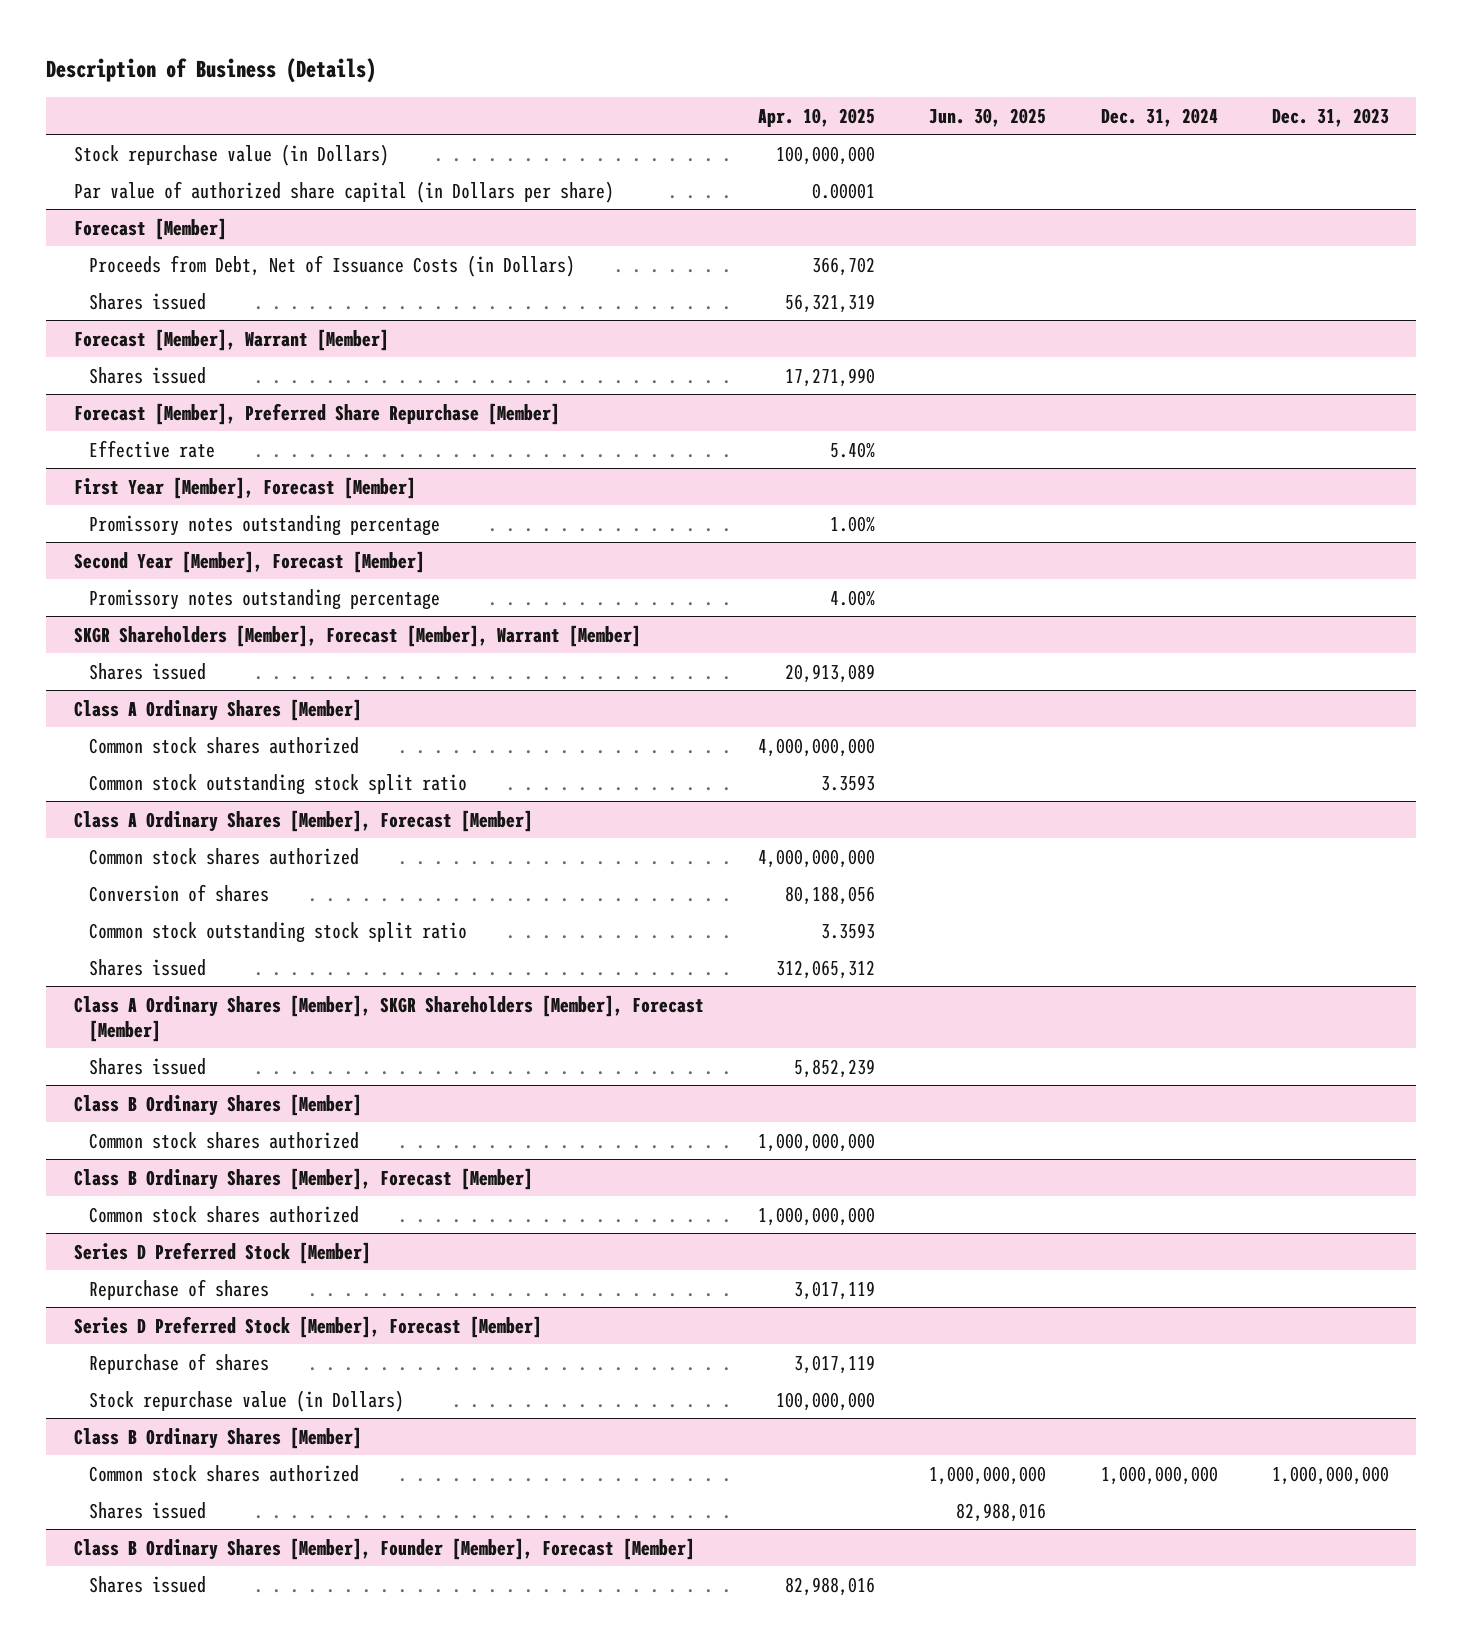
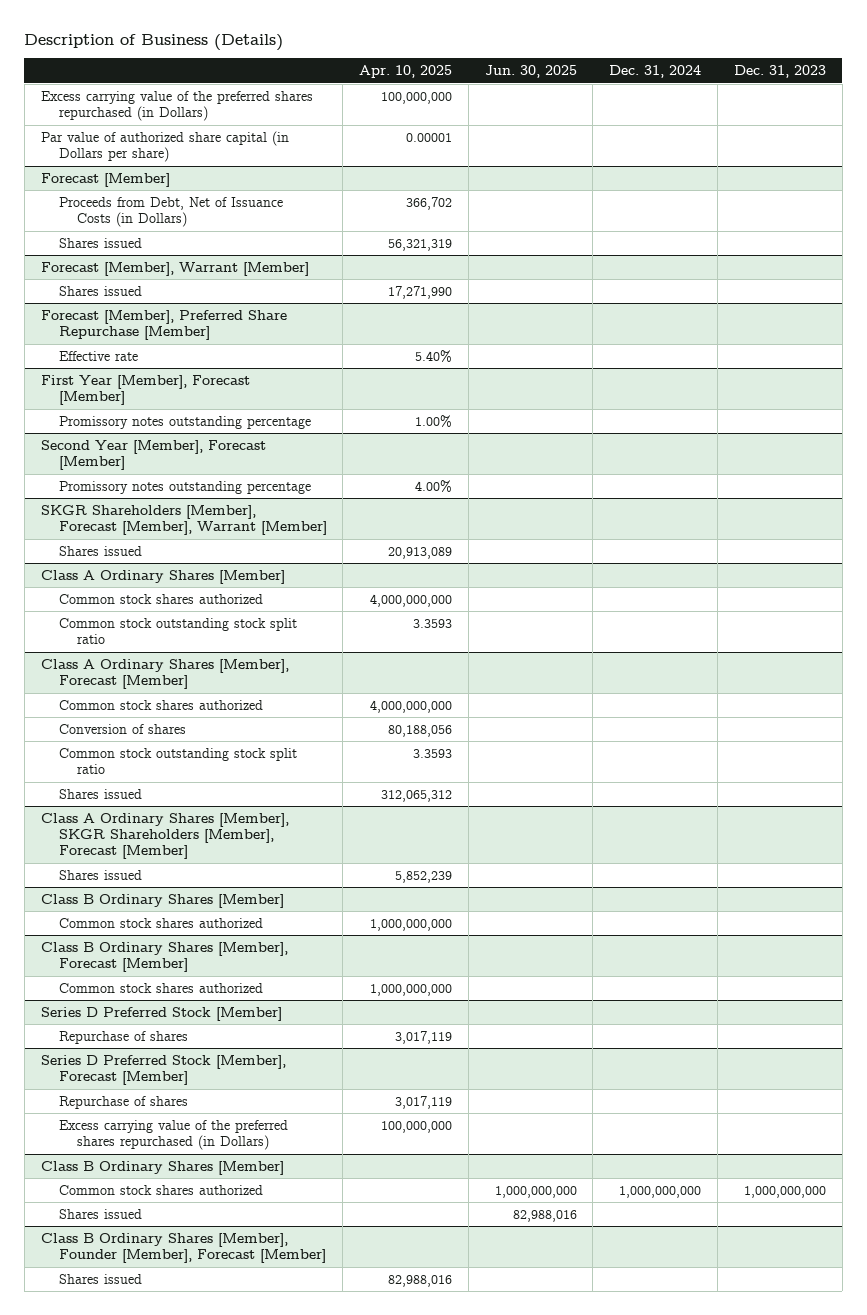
- Stock repurchase value (in Dollars) | 100,000,000 | | |
+ Excess carrying value of the preferred shares repurchased (in Dollars) | 100,000,000 | | |
@ Series D Preferred Stock [Member], Forecast [Member]
- Stock repurchase value (in Dollars) | 100,000,000 | | |
+ Excess carrying value of the preferred shares repurchased (in Dollars) | 100,000,000 | | |

